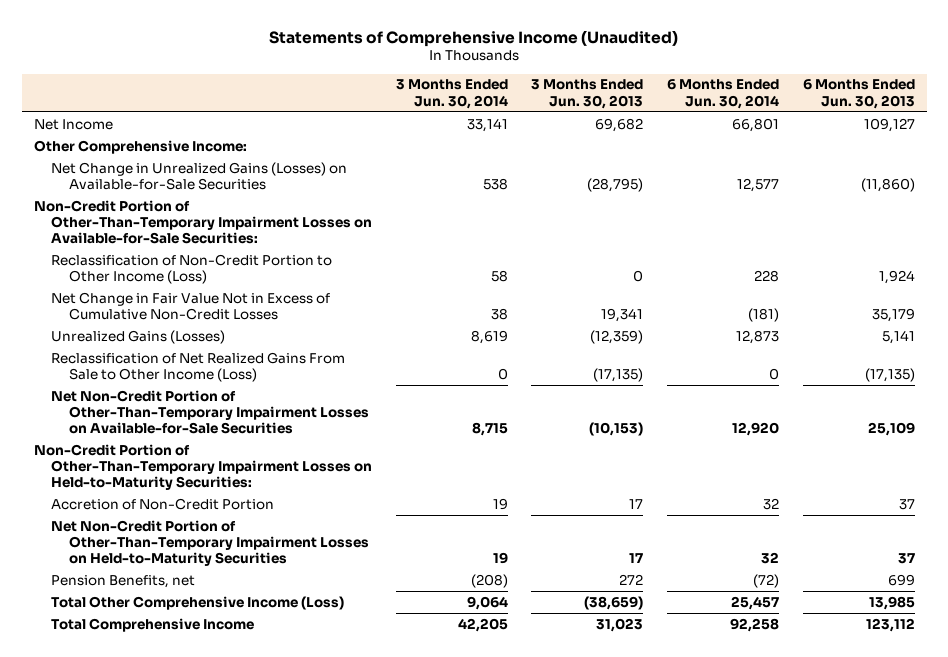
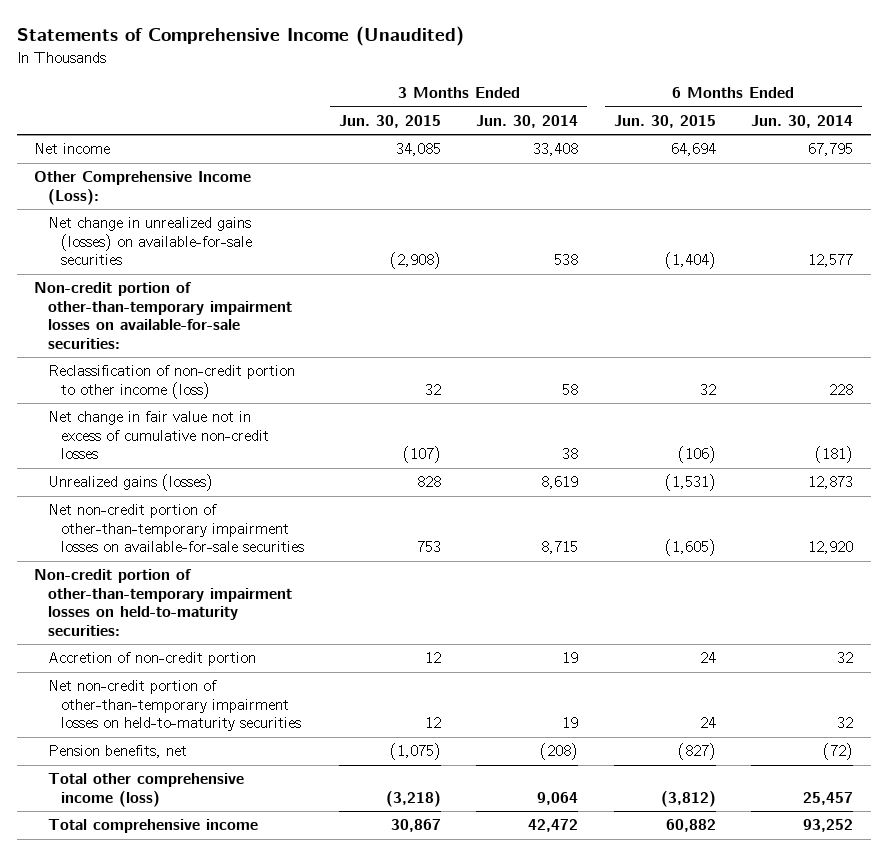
- | 3 Months Ended Jun. 30, 2014 | 3 Months Ended Jun. 30, 2013 | 6 Months Ended Jun. 30, 2014 | 6 Months Ended Jun. 30, 2013
+ | 3 Months Ended Jun. 30, 2015 | 3 Months Ended Jun. 30, 2014 | 6 Months Ended Jun. 30, 2015 | 6 Months Ended Jun. 30, 2014
- Net Income | 33,141 | 69,682 | 66,801 | 109,127
- Other Comprehensive Income:
- Net Change in Unrealized Gains (Losses) on Available-for-Sale Securities | 538 | (28,795) | 12,577 | (11,860)
- Non-Credit Portion of Other-Than-Temporary Impairment Losses on Available-for-Sale Securities:
- Reclassification of Non-Credit Portion to Other Income (Loss) | 58 | 0 | 228 | 1,924
- Net Change in Fair Value Not in Excess of Cumulative Non-Credit Losses | 38 | 19,341 | (181) | 35,179
- Unrealized Gains (Losses) | 8,619 | (12,359) | 12,873 | 5,141
- Reclassification of Net Realized Gains From Sale to Other Income (Loss) | 0 | (17,135) | 0 | (17,135)
- Net Non-Credit Portion of Other-Than-Temporary Impairment Losses on Available-for-Sale Securities | 8,715 | (10,153) | 12,920 | 25,109
- Non-Credit Portion of Other-Than-Temporary Impairment Losses on Held-to-Maturity Securities:
- Accretion of Non-Credit Portion | 19 | 17 | 32 | 37
- Net Non-Credit Portion of Other-Than-Temporary Impairment Losses on Held-to-Maturity Securities | 19 | 17 | 32 | 37
- Pension Benefits, net | (208) | 272 | (72) | 699
- Total Other Comprehensive Income (Loss) | 9,064 | (38,659) | 25,457 | 13,985
- Total Comprehensive Income | 42,205 | 31,023 | 92,258 | 123,112
+ Net income | 34,085 | 33,408 | 64,694 | 67,795
+ Other Comprehensive Income (Loss):
+ Net change in unrealized gains (losses) on available-for-sale securities | (2,908) | 538 | (1,404) | 12,577
+ Non-credit portion of other-than-temporary impairment losses on available-for-sale securities:
+ Reclassification of non-credit portion to other income (loss) | 32 | 58 | 32 | 228
+ Net change in fair value not in excess of cumulative non-credit losses | (107) | 38 | (106) | (181)
+ Unrealized gains (losses) | 828 | 8,619 | (1,531) | 12,873
+ Net non-credit portion of other-than-temporary impairment losses on available-for-sale securities | 753 | 8,715 | (1,605) | 12,920
+ Non-credit portion of other-than-temporary impairment losses on held-to-maturity securities:
+ Accretion of non-credit portion | 12 | 19 | 24 | 32
+ Net non-credit portion of other-than-temporary impairment losses on held-to-maturity securities | 12 | 19 | 24 | 32
+ Pension benefits, net | (1,075) | (208) | (827) | (72)
+ Total other comprehensive income (loss) | (3,218) | 9,064 | (3,812) | 25,457
+ Total comprehensive income | 30,867 | 42,472 | 60,882 | 93,252

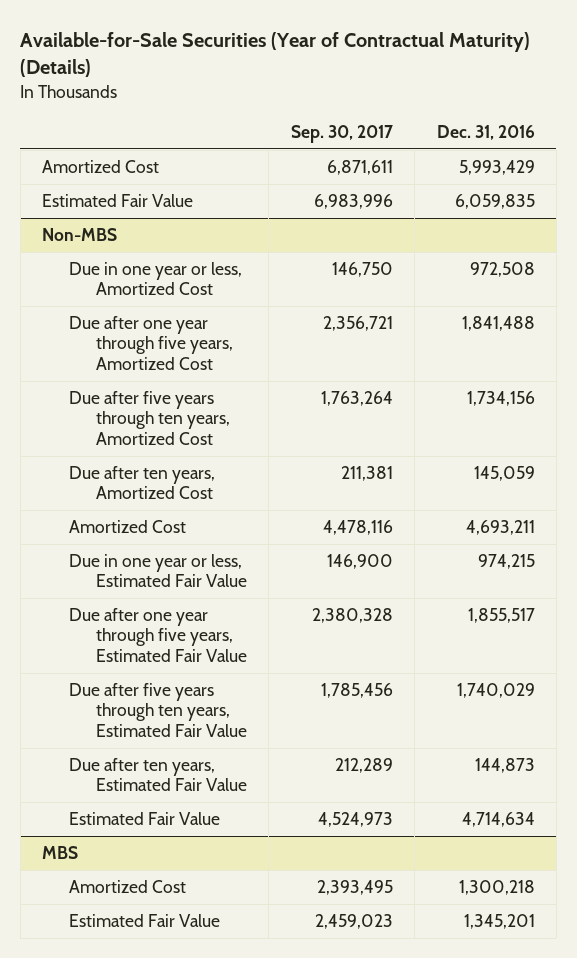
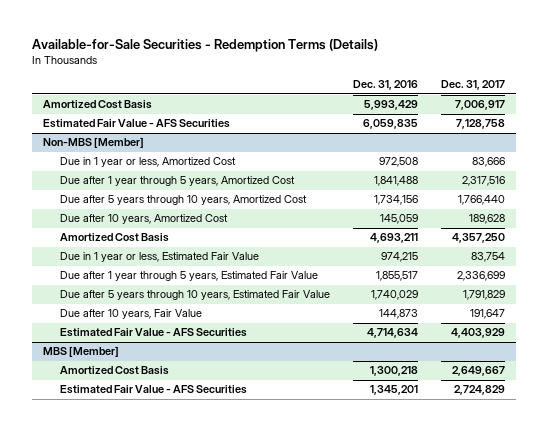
- Available-for-Sale Securities (Year of Contractual Maturity) (Details)
+ Available-for-Sale Securities - Redemption Terms (Details)
- | Sep. 30, 2017 | Dec. 31, 2016
+ | Dec. 31, 2016 | Dec. 31, 2017
- Amortized Cost | 6,871,611 | 5,993,429
- Estimated Fair Value | 6,983,996 | 6,059,835
- Non-MBS
- Due in one year or less, Amortized Cost | 146,750 | 972,508
- Due after one year through five years, Amortized Cost | 2,356,721 | 1,841,488
- Due after five years through ten years, Amortized Cost | 1,763,264 | 1,734,156
- Due after ten years, Amortized Cost | 211,381 | 145,059
- Amortized Cost | 4,478,116 | 4,693,211
- Due in one year or less, Estimated Fair Value | 146,900 | 974,215
- Due after one year through five years, Estimated Fair Value | 2,380,328 | 1,855,517
- Due after five years through ten years, Estimated Fair Value | 1,785,456 | 1,740,029
- Due after ten years, Estimated Fair Value | 212,289 | 144,873
- Estimated Fair Value | 4,524,973 | 4,714,634
- MBS
- Amortized Cost | 2,393,495 | 1,300,218
- Estimated Fair Value | 2,459,023 | 1,345,201
+ Amortized Cost Basis | 5,993,429 | 7,006,917
+ Estimated Fair Value - AFS Securities | 6,059,835 | 7,128,758
+ Non-MBS [Member]
+ Due in 1 year or less, Amortized Cost | 972,508 | 83,666
+ Due after 1 year through 5 years, Amortized Cost | 1,841,488 | 2,317,516
+ Due after 5 years through 10 years, Amortized Cost | 1,734,156 | 1,766,440
+ Due after 10 years, Amortized Cost | 145,059 | 189,628
+ Amortized Cost Basis | 4,693,211 | 4,357,250
+ Due in 1 year or less, Estimated Fair Value | 974,215 | 83,754
+ Due after 1 year through 5 years, Estimated Fair Value | 1,855,517 | 2,336,699
+ Due after 5 years through 10 years, Estimated Fair Value | 1,740,029 | 1,791,829
+ Due after 10 years, Fair Value | 144,873 | 191,647
+ Estimated Fair Value - AFS Securities | 4,714,634 | 4,403,929
+ MBS [Member]
+ Amortized Cost Basis | 1,300,218 | 2,649,667
+ Estimated Fair Value - AFS Securities | 1,345,201 | 2,724,829

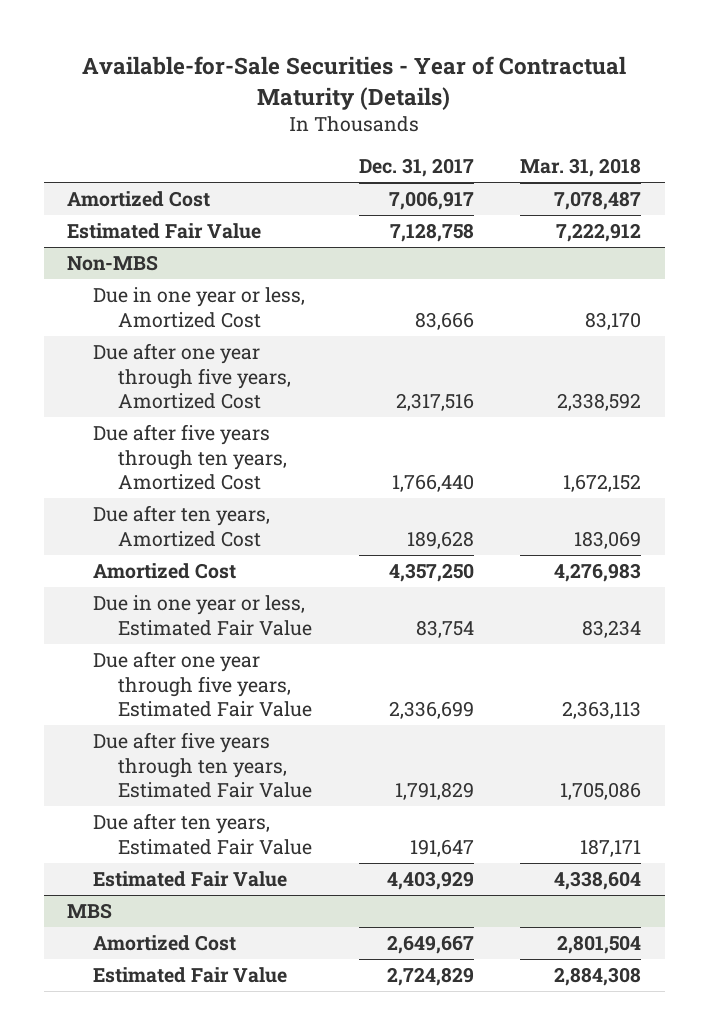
- Available-for-Sale Securities - Redemption Terms (Details)
+ Available-for-Sale Securities - Year of Contractual Maturity (Details)
- | Dec. 31, 2016 | Dec. 31, 2017
+ | Dec. 31, 2017 | Mar. 31, 2018
- Amortized Cost Basis | 5,993,429 | 7,006,917
- Estimated Fair Value - AFS Securities | 6,059,835 | 7,128,758
- Non-MBS [Member]
- Due in 1 year or less, Amortized Cost | 972,508 | 83,666
- Due after 1 year through 5 years, Amortized Cost | 1,841,488 | 2,317,516
- Due after 5 years through 10 years, Amortized Cost | 1,734,156 | 1,766,440
- Due after 10 years, Amortized Cost | 145,059 | 189,628
- Amortized Cost Basis | 4,693,211 | 4,357,250
- Due in 1 year or less, Estimated Fair Value | 974,215 | 83,754
- Due after 1 year through 5 years, Estimated Fair Value | 1,855,517 | 2,336,699
- Due after 5 years through 10 years, Estimated Fair Value | 1,740,029 | 1,791,829
- Due after 10 years, Fair Value | 144,873 | 191,647
- Estimated Fair Value - AFS Securities | 4,714,634 | 4,403,929
- MBS [Member]
- Amortized Cost Basis | 1,300,218 | 2,649,667
- Estimated Fair Value - AFS Securities | 1,345,201 | 2,724,829
+ Amortized Cost | 7,006,917 | 7,078,487
+ Estimated Fair Value | 7,128,758 | 7,222,912
+ Non-MBS
+ Due in one year or less, Amortized Cost | 83,666 | 83,170
+ Due after one year through five years, Amortized Cost | 2,317,516 | 2,338,592
+ Due after five years through ten years, Amortized Cost | 1,766,440 | 1,672,152
+ Due after ten years, Amortized Cost | 189,628 | 183,069
+ Amortized Cost | 4,357,250 | 4,276,983
+ Due in one year or less, Estimated Fair Value | 83,754 | 83,234
+ Due after one year through five years, Estimated Fair Value | 2,336,699 | 2,363,113
+ Due after five years through ten years, Estimated Fair Value | 1,791,829 | 1,705,086
+ Due after ten years, Estimated Fair Value | 191,647 | 187,171
+ Estimated Fair Value | 4,403,929 | 4,338,604
+ MBS
+ Amortized Cost | 2,649,667 | 2,801,504
+ Estimated Fair Value | 2,724,829 | 2,884,308

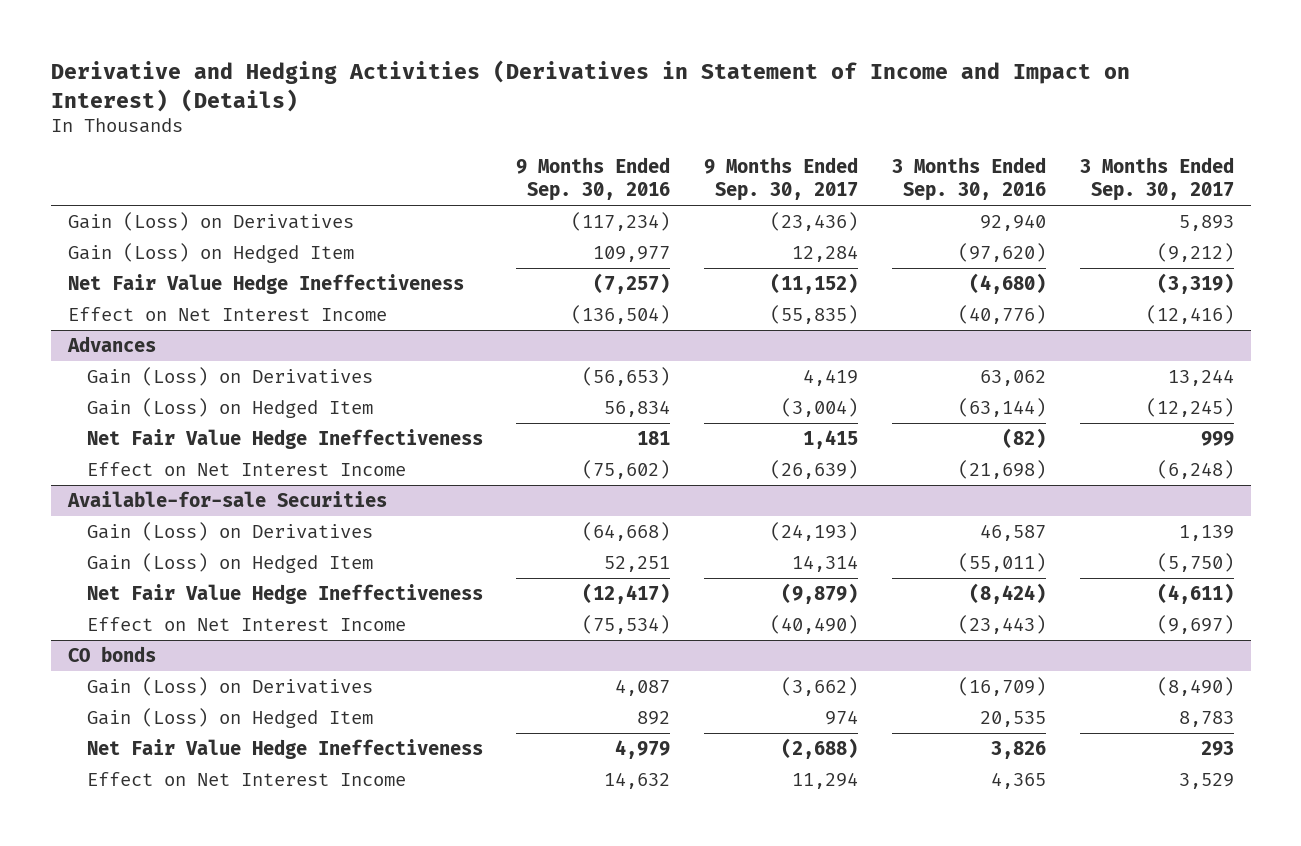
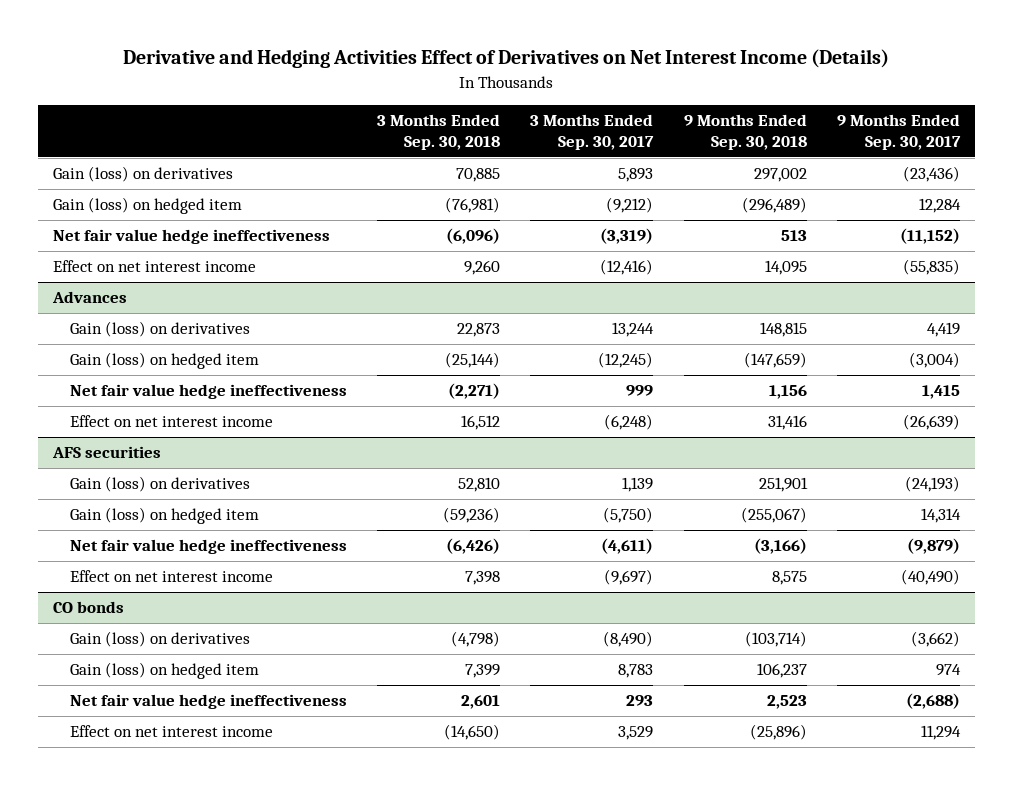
- Derivative and Hedging Activities (Derivatives in Statement of Income and Impact on Interest) (Details)
+ Derivative and Hedging Activities Effect of Derivatives on Net Interest Income (Details)
- | 9 Months Ended Sep. 30, 2016 | 9 Months Ended Sep. 30, 2017 | 3 Months Ended Sep. 30, 2016 | 3 Months Ended Sep. 30, 2017
+ | 3 Months Ended Sep. 30, 2018 | 3 Months Ended Sep. 30, 2017 | 9 Months Ended Sep. 30, 2018 | 9 Months Ended Sep. 30, 2017
- Gain (Loss) on Derivatives | (117,234) | (23,436) | 92,940 | 5,893
- Gain (Loss) on Hedged Item | 109,977 | 12,284 | (97,620) | (9,212)
- Net Fair Value Hedge Ineffectiveness | (7,257) | (11,152) | (4,680) | (3,319)
- Effect on Net Interest Income | (136,504) | (55,835) | (40,776) | (12,416)
+ Gain (loss) on derivatives | 70,885 | 5,893 | 297,002 | (23,436)
+ Gain (loss) on hedged item | (76,981) | (9,212) | (296,489) | 12,284
+ Net fair value hedge ineffectiveness | (6,096) | (3,319) | 513 | (11,152)
+ Effect on net interest income | 9,260 | (12,416) | 14,095 | (55,835)
@ Advances
- Gain (Loss) on Derivatives | (56,653) | 4,419 | 63,062 | 13,244
- Gain (Loss) on Hedged Item | 56,834 | (3,004) | (63,144) | (12,245)
- Net Fair Value Hedge Ineffectiveness | 181 | 1,415 | (82) | 999
- Effect on Net Interest Income | (75,602) | (26,639) | (21,698) | (6,248)
- Available-for-sale Securities
- Gain (Loss) on Derivatives | (64,668) | (24,193) | 46,587 | 1,139
- Gain (Loss) on Hedged Item | 52,251 | 14,314 | (55,011) | (5,750)
- Net Fair Value Hedge Ineffectiveness | (12,417) | (9,879) | (8,424) | (4,611)
- Effect on Net Interest Income | (75,534) | (40,490) | (23,443) | (9,697)
@ Advances
+ Gain (loss) on derivatives | 22,873 | 13,244 | 148,815 | 4,419
+ Gain (loss) on hedged item | (25,144) | (12,245) | (147,659) | (3,004)
+ Net fair value hedge ineffectiveness | (2,271) | 999 | 1,156 | 1,415
+ Effect on net interest income | 16,512 | (6,248) | 31,416 | (26,639)
+ AFS securities
+ Gain (loss) on derivatives | 52,810 | 1,139 | 251,901 | (24,193)
+ Gain (loss) on hedged item | (59,236) | (5,750) | (255,067) | 14,314
+ Net fair value hedge ineffectiveness | (6,426) | (4,611) | (3,166) | (9,879)
+ Effect on net interest income | 7,398 | (9,697) | 8,575 | (40,490)
@ CO bonds
- Gain (Loss) on Derivatives | 4,087 | (3,662) | (16,709) | (8,490)
- Gain (Loss) on Hedged Item | 892 | 974 | 20,535 | 8,783
- Net Fair Value Hedge Ineffectiveness | 4,979 | (2,688) | 3,826 | 293
- Effect on Net Interest Income | 14,632 | 11,294 | 4,365 | 3,529
+ Gain (loss) on derivatives | (4,798) | (8,490) | (103,714) | (3,662)
+ Gain (loss) on hedged item | 7,399 | 8,783 | 106,237 | 974
+ Net fair value hedge ineffectiveness | 2,601 | 293 | 2,523 | (2,688)
+ Effect on net interest income | (14,650) | 3,529 | (25,896) | 11,294

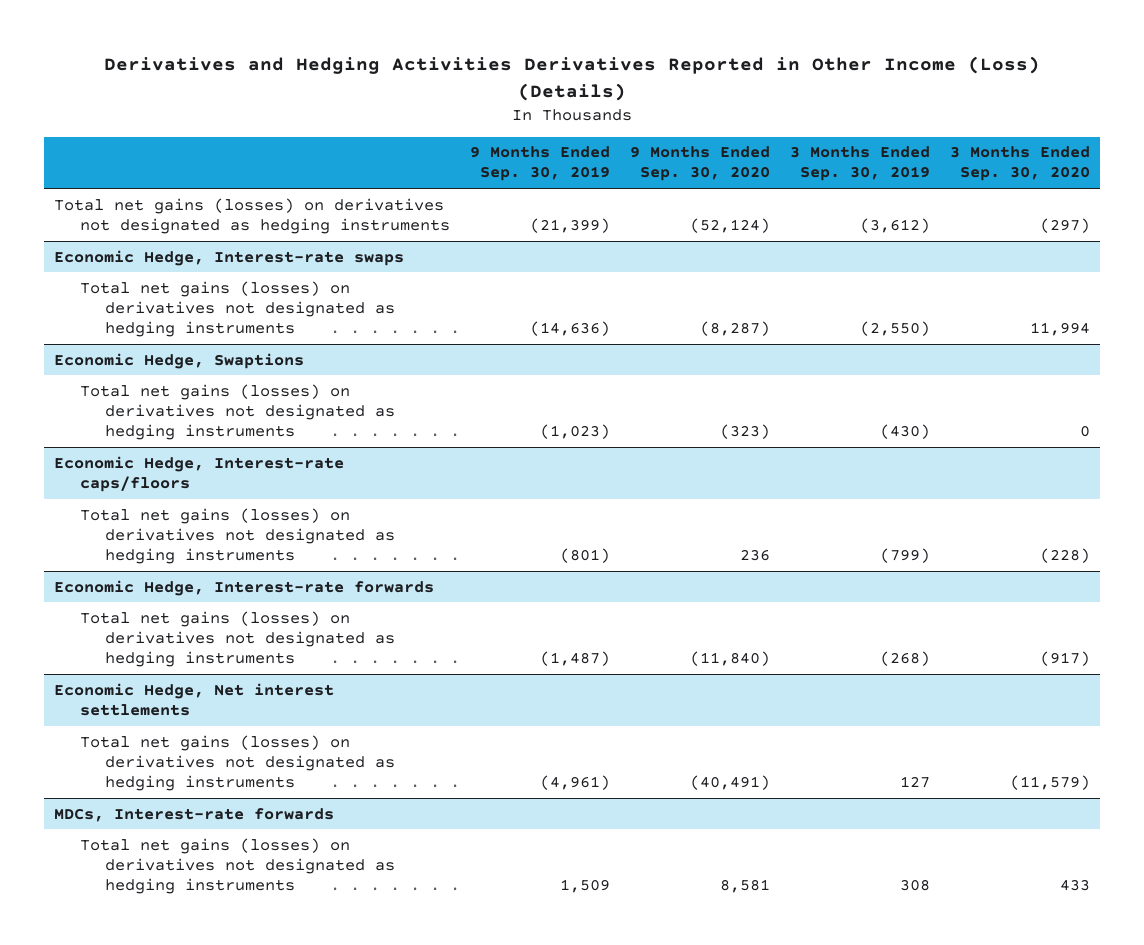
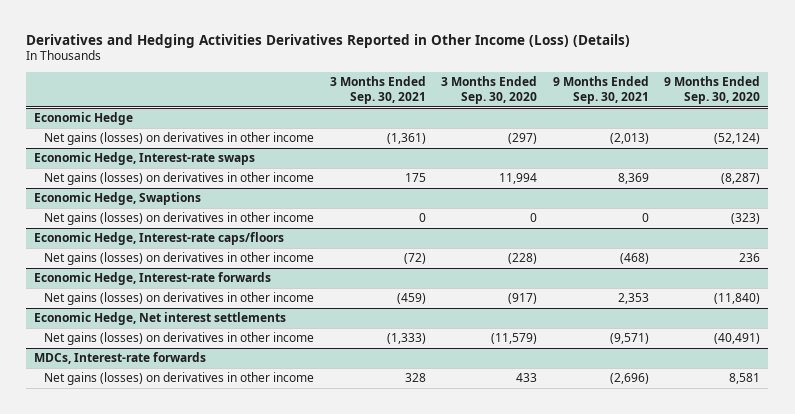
- | 9 Months Ended Sep. 30, 2019 | 9 Months Ended Sep. 30, 2020 | 3 Months Ended Sep. 30, 2019 | 3 Months Ended Sep. 30, 2020
+ | 3 Months Ended Sep. 30, 2021 | 3 Months Ended Sep. 30, 2020 | 9 Months Ended Sep. 30, 2021 | 9 Months Ended Sep. 30, 2020
- Total net gains (losses) on derivatives not designated as hedging instruments | (21,399) | (52,124) | (3,612) | (297)
+ Economic Hedge
+ Net gains (losses) on derivatives in other income | (1,361) | (297) | (2,013) | (52,124)
@ Economic Hedge, Interest-rate swaps
- Total net gains (losses) on derivatives not designated as hedging instruments | (14,636) | (8,287) | (2,550) | 11,994
+ Net gains (losses) on derivatives in other income | 175 | 11,994 | 8,369 | (8,287)
@ Economic Hedge, Swaptions
- Total net gains (losses) on derivatives not designated as hedging instruments | (1,023) | (323) | (430) | 0
+ Net gains (losses) on derivatives in other income | 0 | 0 | 0 | (323)
@ Economic Hedge, Interest-rate caps/floors
- Total net gains (losses) on derivatives not designated as hedging instruments | (801) | 236 | (799) | (228)
+ Net gains (losses) on derivatives in other income | (72) | (228) | (468) | 236
@ Economic Hedge, Interest-rate forwards
- Total net gains (losses) on derivatives not designated as hedging instruments | (1,487) | (11,840) | (268) | (917)
+ Net gains (losses) on derivatives in other income | (459) | (917) | 2,353 | (11,840)
@ Economic Hedge, Net interest settlements
- Total net gains (losses) on derivatives not designated as hedging instruments | (4,961) | (40,491) | 127 | (11,579)
+ Net gains (losses) on derivatives in other income | (1,333) | (11,579) | (9,571) | (40,491)
@ MDCs, Interest-rate forwards
- Total net gains (losses) on derivatives not designated as hedging instruments | 1,509 | 8,581 | 308 | 433
+ Net gains (losses) on derivatives in other income | 328 | 433 | (2,696) | 8,581

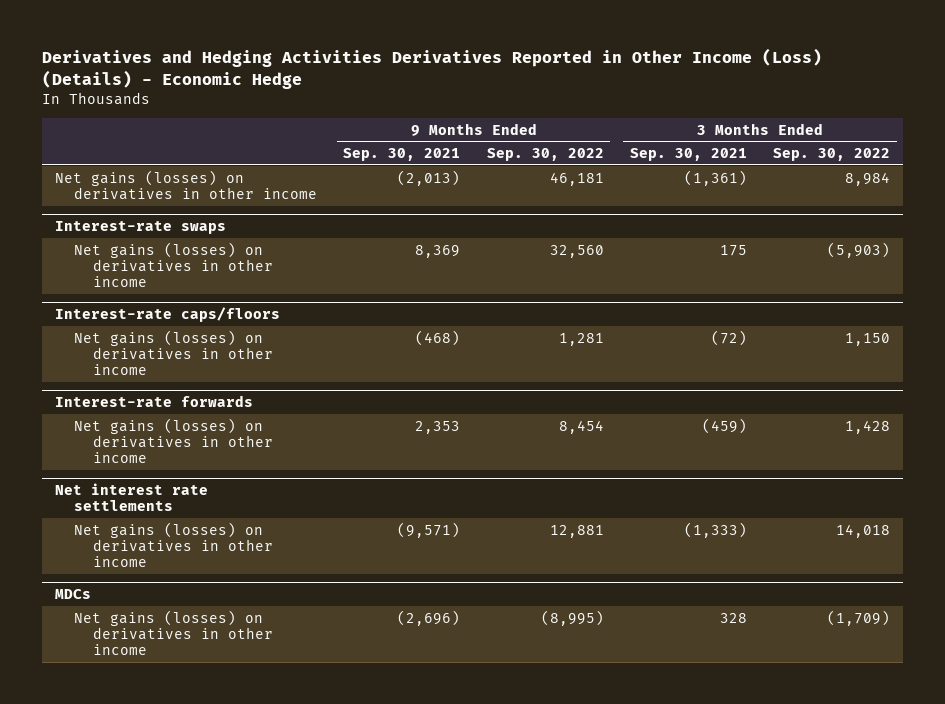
- Derivatives and Hedging Activities Derivatives Reported in Other Income (Loss) (Details)
+ Derivatives and Hedging Activities Derivatives Reported in Other Income (Loss) (Details) - Economic Hedge
- | 3 Months Ended Sep. 30, 2021 | 3 Months Ended Sep. 30, 2020 | 9 Months Ended Sep. 30, 2021 | 9 Months Ended Sep. 30, 2020
+ | 9 Months Ended Sep. 30, 2021 | 9 Months Ended Sep. 30, 2022 | 3 Months Ended Sep. 30, 2021 | 3 Months Ended Sep. 30, 2022
- Economic Hedge
- Economic Hedge, Interest-rate swaps
+ Interest-rate swaps
- Economic Hedge, Swaptions
- Net gains (losses) on derivatives in other income | 0 | 0 | 0 | (323)
- Economic Hedge, Interest-rate caps/floors
+ Interest-rate caps/floors
- Economic Hedge, Interest-rate forwards
+ Interest-rate forwards
- Economic Hedge, Net interest settlements
+ Net interest rate settlements
- MDCs, Interest-rate forwards
+ MDCs

